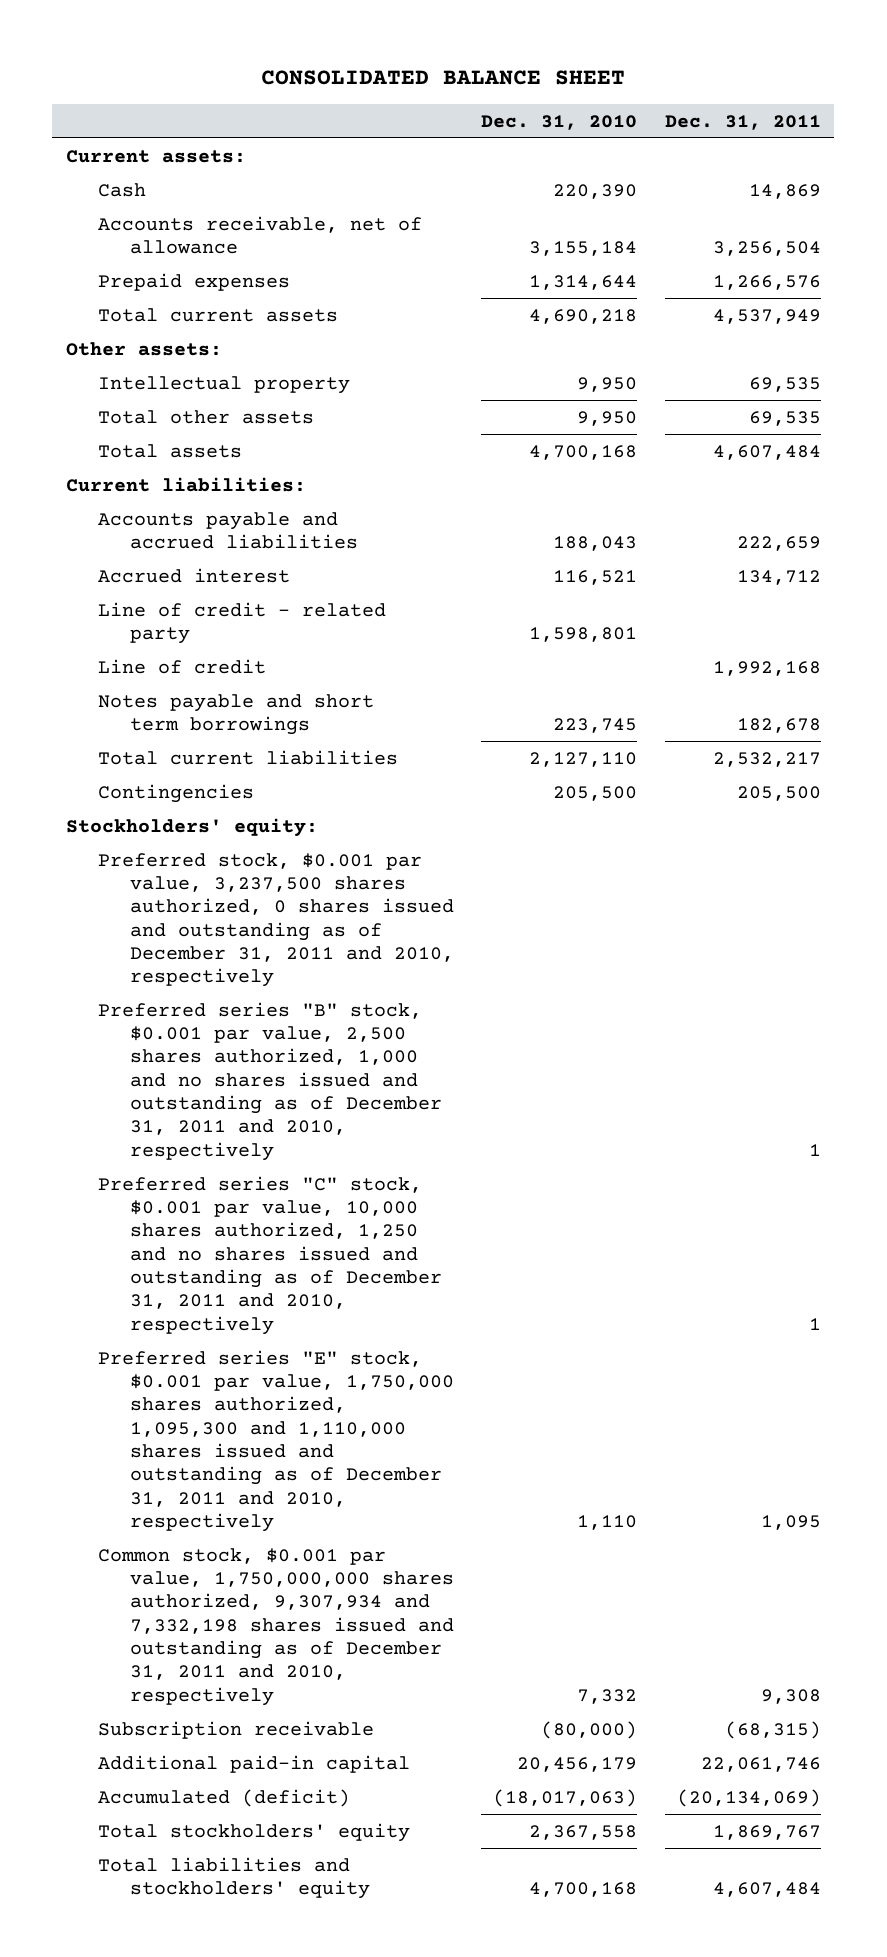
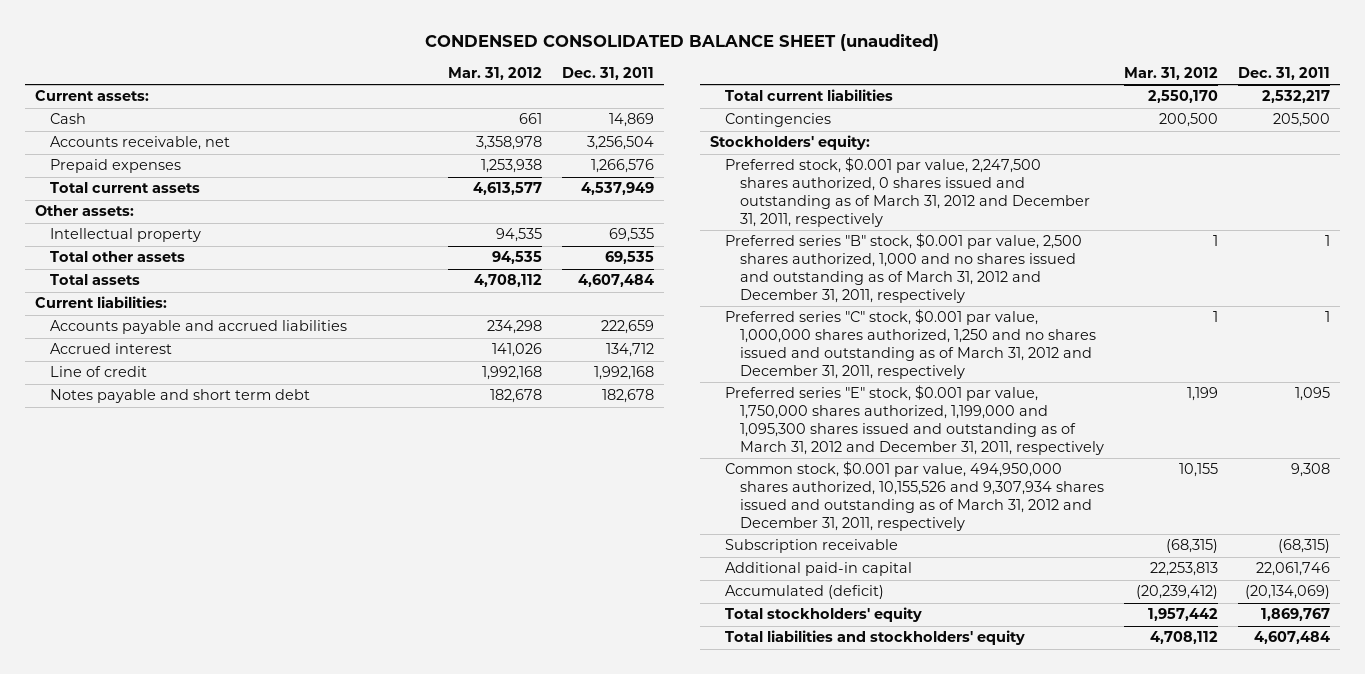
- CONSOLIDATED BALANCE SHEET
+ CONDENSED CONSOLIDATED BALANCE SHEET (unaudited)
- | Dec. 31, 2010 | Dec. 31, 2011
+ | Mar. 31, 2012 | Dec. 31, 2011
- Accounts receivable, net of allowance | 3,155,184 | 3,256,504
+ Accounts receivable, net | 3,358,978 | 3,256,504
- Line of credit - related party | 1,598,801 |
- Notes payable and short term borrowings | 223,745 | 182,678
+ Notes payable and short term debt | 182,678 | 182,678
- Preferred stock, $0.001 par value, 3,237,500 shares authorized, 0 shares issued and outstanding as of December 31, 2011 and 2010, respectively
- Preferred series "B" stock, $0.001 par value, 2,500 shares authorized, 1,000 and no shares issued and outstanding as of December 31, 2011 and 2010, respectively | | 1
- Preferred series "C" stock, $0.001 par value, 10,000 shares authorized, 1,250 and no shares issued and outstanding as of December 31, 2011 and 2010, respectively | | 1
- Preferred series "E" stock, $0.001 par value, 1,750,000 shares authorized, 1,095,300 and 1,110,000 shares issued and outstanding as of December 31, 2011 and 2010, respectively | 1,110 | 1,095
- Common stock, $0.001 par value, 1,750,000,000 shares authorized, 9,307,934 and 7,332,198 shares issued and outstanding as of December 31, 2011 and 2010, respectively | 7,332 | 9,308
+ Preferred stock, $0.001 par value, 2,247,500 shares authorized, 0 shares issued and outstanding as of March 31, 2012 and December 31, 2011, respectively
+ Preferred series "B" stock, $0.001 par value, 2,500 shares authorized, 1,000 and no shares issued and outstanding as of March 31, 2012 and December 31, 2011, respectively | 1 | 1
+ Preferred series "C" stock, $0.001 par value, 1,000,000 shares authorized, 1,250 and no shares issued and outstanding as of March 31, 2012 and December 31, 2011, respectively | 1 | 1
+ Preferred series "E" stock, $0.001 par value, 1,750,000 shares authorized, 1,199,000 and 1,095,300 shares issued and outstanding as of March 31, 2012 and December 31, 2011, respectively | 1,199 | 1,095
+ Common stock, $0.001 par value, 494,950,000 shares authorized, 10,155,526 and 9,307,934 shares issued and outstanding as of March 31, 2012 and December 31, 2011, respectively | 10,155 | 9,308

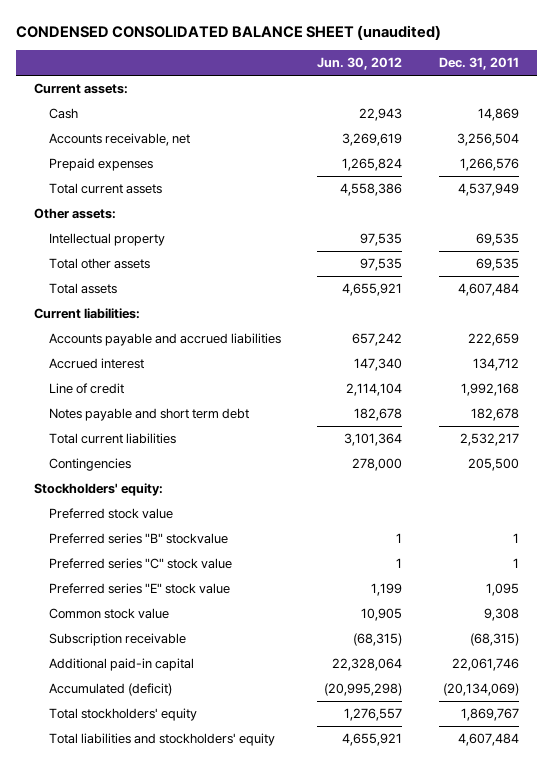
- | Mar. 31, 2012 | Dec. 31, 2011
+ | Jun. 30, 2012 | Dec. 31, 2011
- Preferred stock, $0.001 par value, 2,247,500 shares authorized, 0 shares issued and outstanding as of March 31, 2012 and December 31, 2011, respectively
- Preferred series "B" stock, $0.001 par value, 2,500 shares authorized, 1,000 and no shares issued and outstanding as of March 31, 2012 and December 31, 2011, respectively | 1 | 1
- Preferred series "C" stock, $0.001 par value, 1,000,000 shares authorized, 1,250 and no shares issued and outstanding as of March 31, 2012 and December 31, 2011, respectively | 1 | 1
- Preferred series "E" stock, $0.001 par value, 1,750,000 shares authorized, 1,199,000 and 1,095,300 shares issued and outstanding as of March 31, 2012 and December 31, 2011, respectively | 1,199 | 1,095
- Common stock, $0.001 par value, 494,950,000 shares authorized, 10,155,526 and 9,307,934 shares issued and outstanding as of March 31, 2012 and December 31, 2011, respectively | 10,155 | 9,308
+ Preferred stock value
+ Preferred series "B" stockvalue | 1 | 1
+ Preferred series "C" stock value | 1 | 1
+ Preferred series "E" stock value | 1,199 | 1,095
+ Common stock value | 10,905 | 9,308

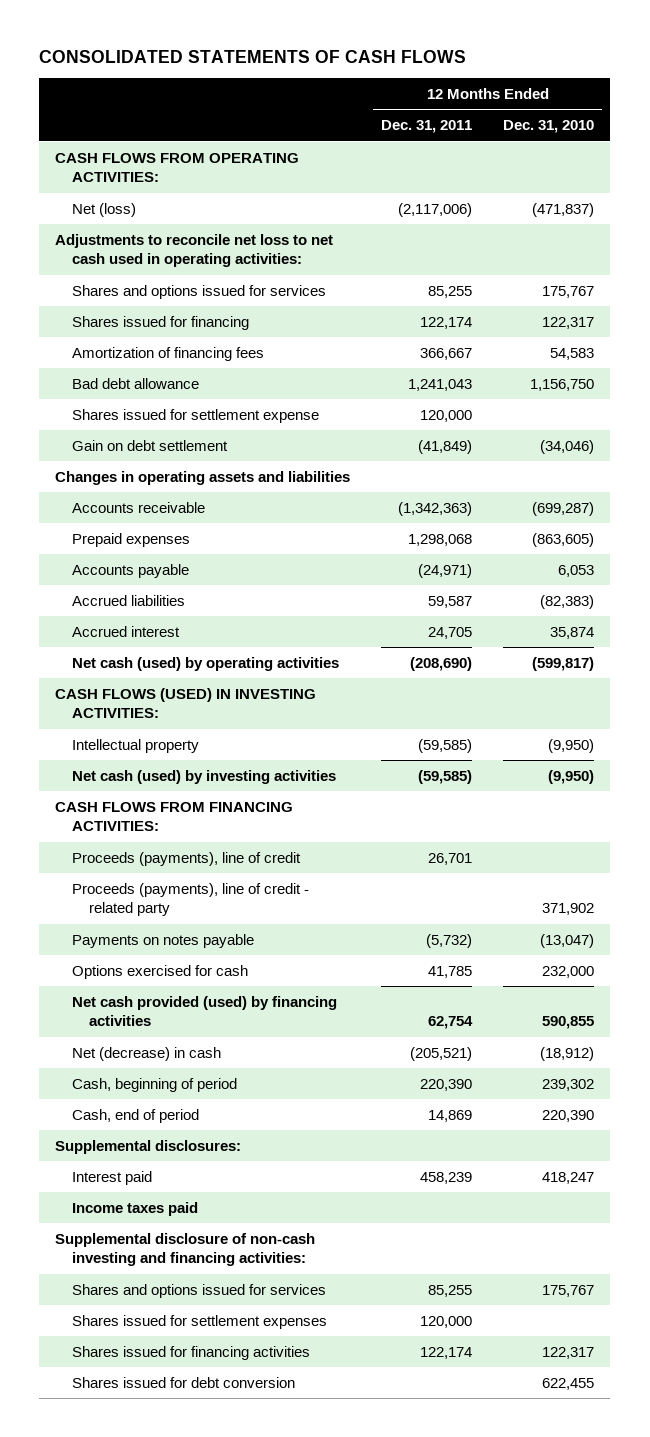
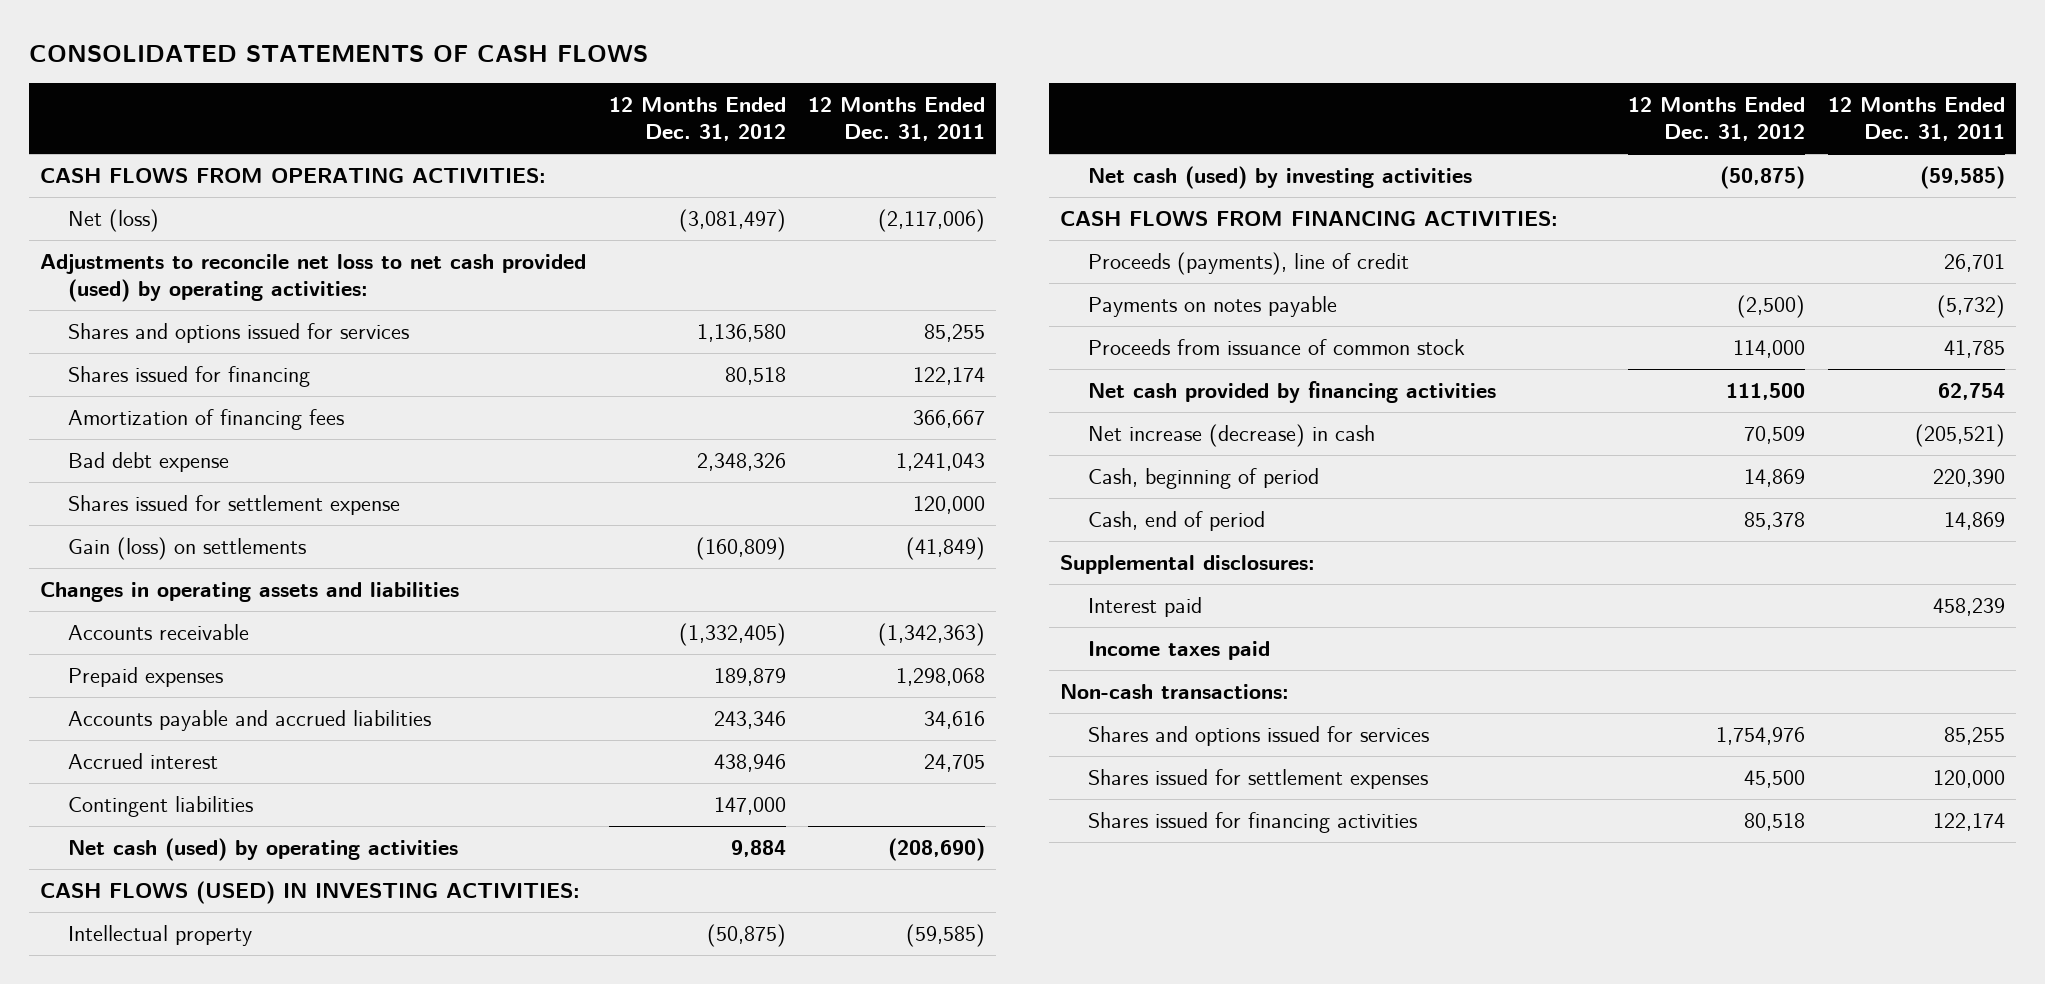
- | 12 Months Ended Dec. 31, 2011 | 12 Months Ended Dec. 31, 2010
+ | 12 Months Ended Dec. 31, 2012 | 12 Months Ended Dec. 31, 2011
- Adjustments to reconcile net loss to net cash used in operating activities:
+ Adjustments to reconcile net loss to net cash provided (used) by operating activities:
- Bad debt allowance | 1,241,043 | 1,156,750
+ Bad debt expense | 2,348,326 | 1,241,043
- Gain on debt settlement | (41,849) | (34,046)
+ Gain (loss) on settlements | (160,809) | (41,849)
- Accounts payable | (24,971) | 6,053
- Accrued liabilities | 59,587 | (82,383)
+ Accounts payable and accrued liabilities | 243,346 | 34,616
+ Contingent liabilities | 147,000 |
- Proceeds (payments), line of credit - related party | | 371,902
- Options exercised for cash | 41,785 | 232,000
- Net cash provided (used) by financing activities | 62,754 | 590,855
- Net (decrease) in cash | (205,521) | (18,912)
+ Proceeds from issuance of common stock | 114,000 | 41,785
+ Net cash provided by financing activities | 111,500 | 62,754
+ Net increase (decrease) in cash | 70,509 | (205,521)
- Supplemental disclosure of non-cash investing and financing activities:
+ Non-cash transactions:
- Shares issued for debt conversion | | 622,455

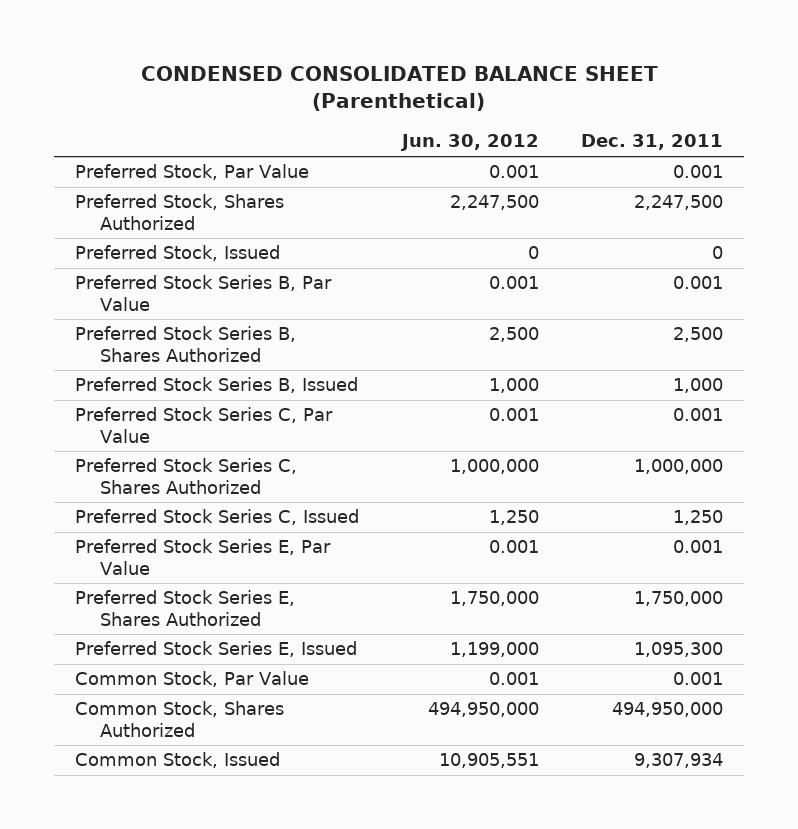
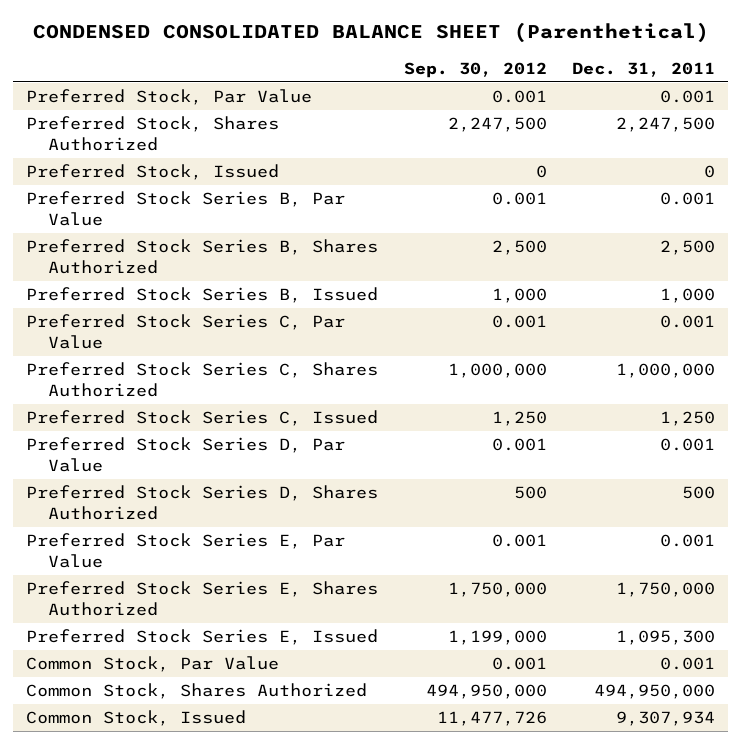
- | Jun. 30, 2012 | Dec. 31, 2011
+ | Sep. 30, 2012 | Dec. 31, 2011
+ Preferred Stock Series D, Par Value | 0.001 | 0.001
+ Preferred Stock Series D, Shares Authorized | 500 | 500

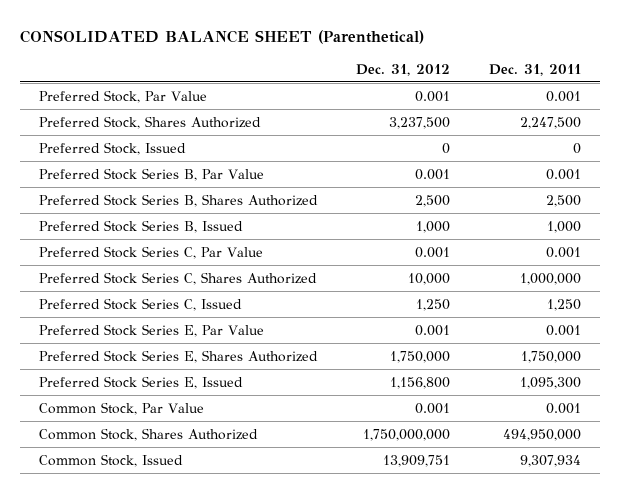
- CONDENSED CONSOLIDATED BALANCE SHEET (Parenthetical)
+ CONSOLIDATED BALANCE SHEET (Parenthetical)
- | Sep. 30, 2012 | Dec. 31, 2011
+ | Dec. 31, 2012 | Dec. 31, 2011
- Preferred Stock Series D, Par Value | 0.001 | 0.001
- Preferred Stock Series D, Shares Authorized | 500 | 500

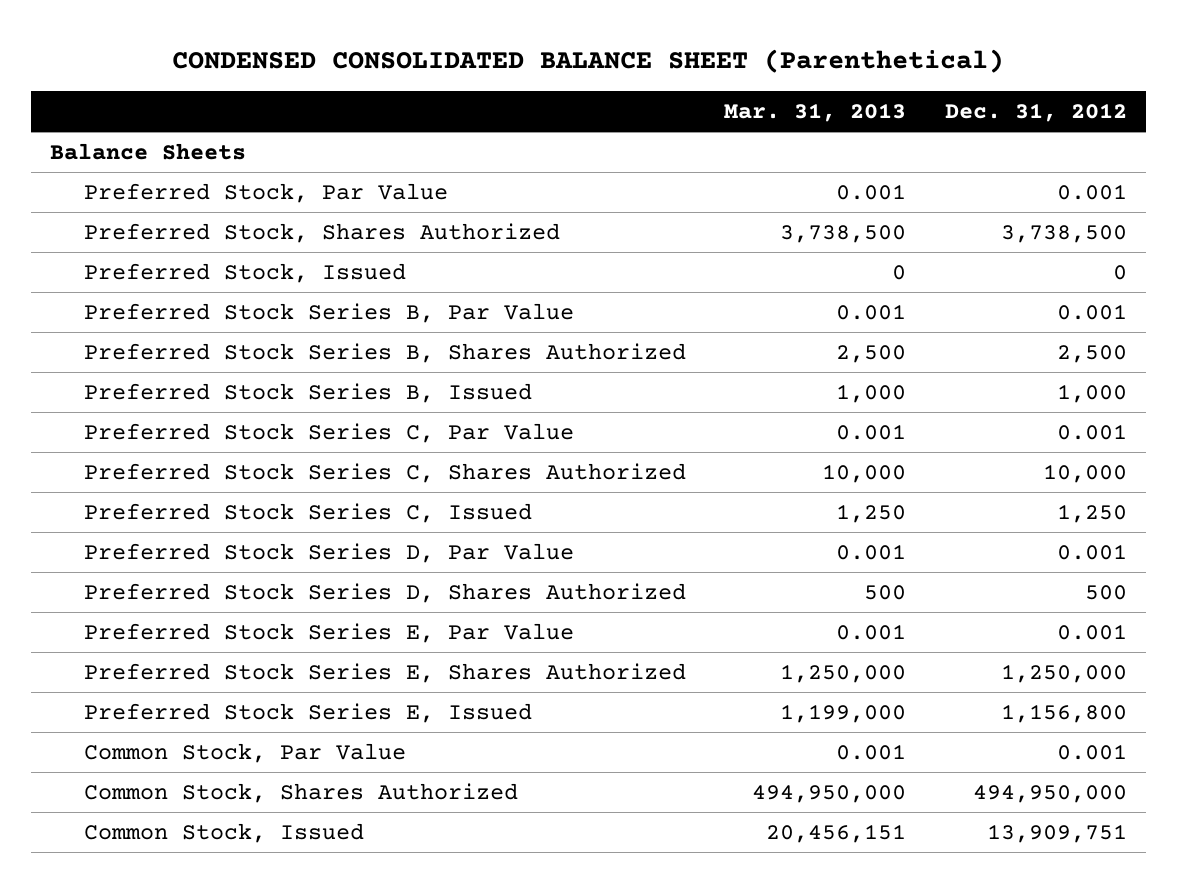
- CONSOLIDATED BALANCE SHEET (Parenthetical)
+ CONDENSED CONSOLIDATED BALANCE SHEET (Parenthetical)
- | Dec. 31, 2012 | Dec. 31, 2011
+ | Mar. 31, 2013 | Dec. 31, 2012
+ Balance Sheets
- Preferred Stock, Shares Authorized | 3,237,500 | 2,247,500
+ Preferred Stock, Shares Authorized | 3,738,500 | 3,738,500
+ Preferred Stock Series D, Par Value | 0.001 | 0.001
+ Preferred Stock Series D, Shares Authorized | 500 | 500
- Preferred Stock Series E, Shares Authorized | 1,750,000 | 1,750,000
+ Preferred Stock Series E, Shares Authorized | 1,250,000 | 1,250,000
- Common Stock, Shares Authorized | 1,750,000,000 | 494,950,000
+ Common Stock, Shares Authorized | 494,950,000 | 494,950,000

